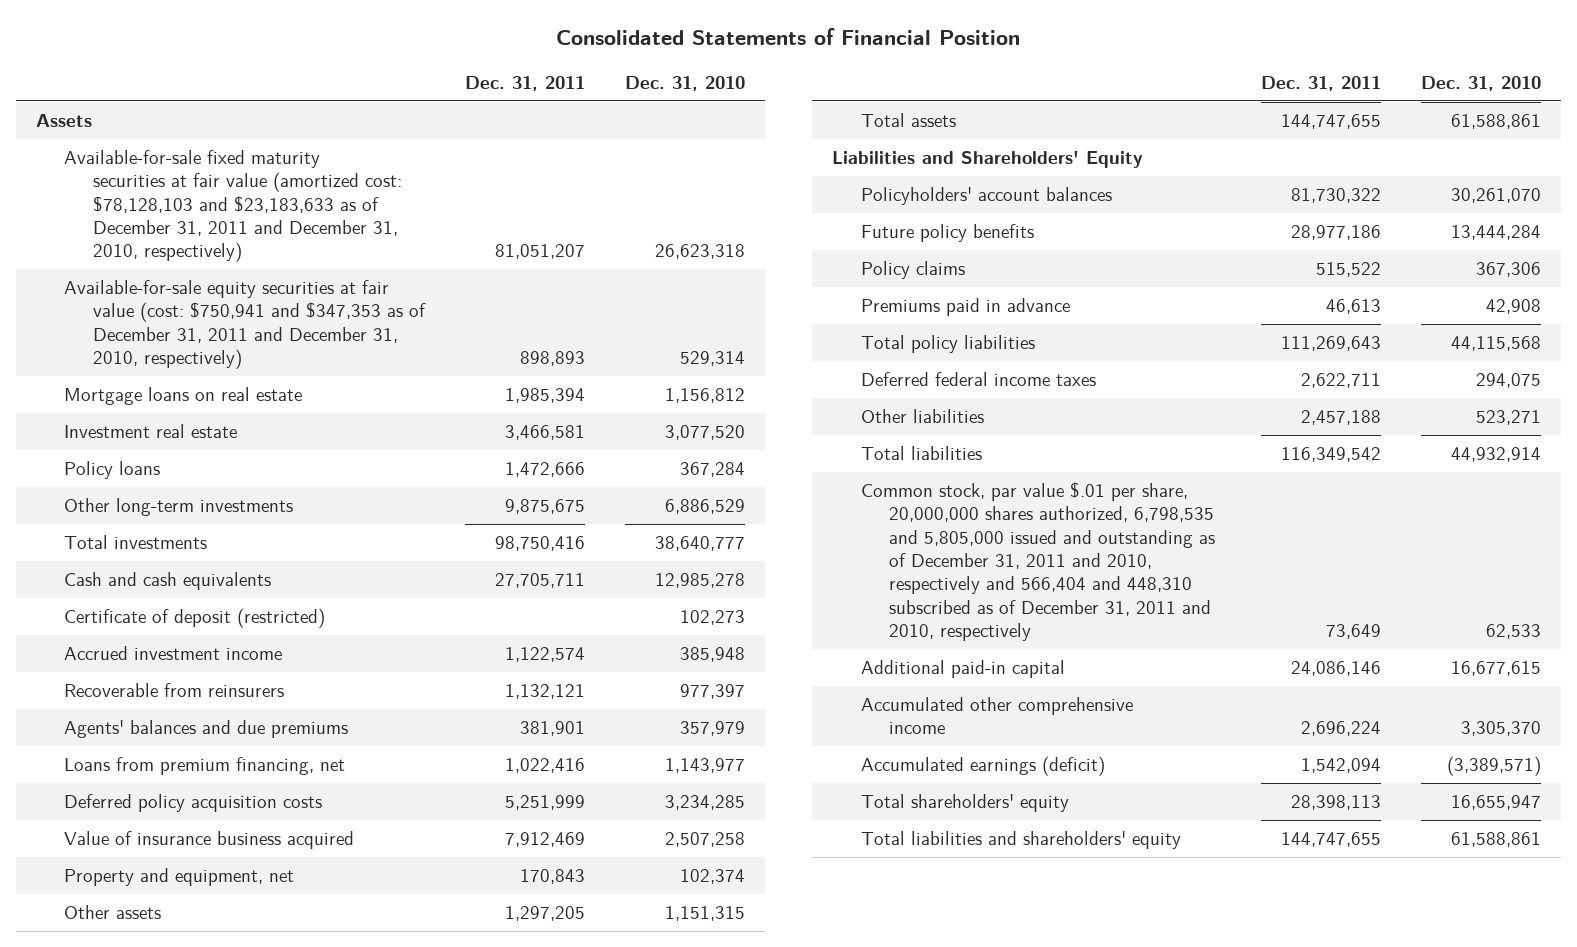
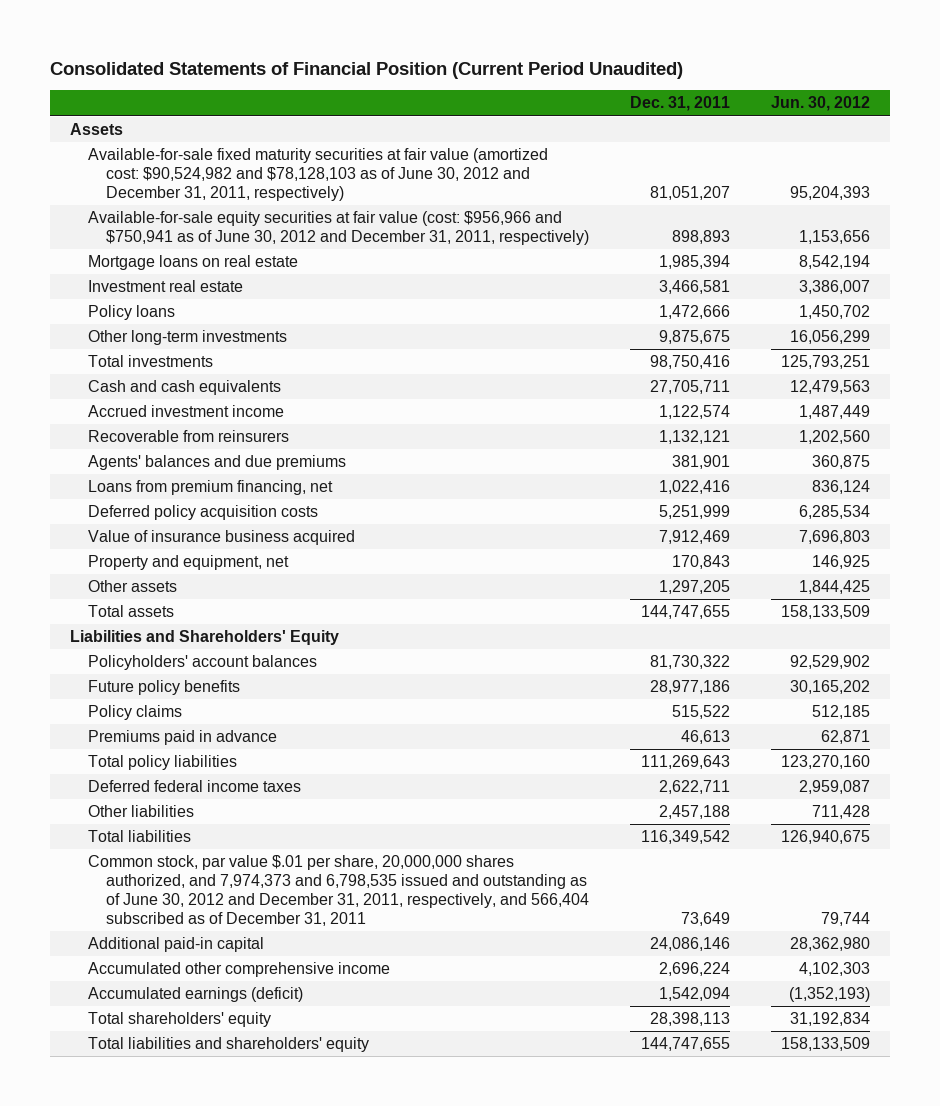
- Consolidated Statements of Financial Position
+ Consolidated Statements of Financial Position (Current Period Unaudited)
- | Dec. 31, 2011 | Dec. 31, 2010
+ | Dec. 31, 2011 | Jun. 30, 2012
- Available-for-sale fixed maturity securities at fair value (amortized cost: $78,128,103 and $23,183,633 as of December 31, 2011 and December 31, 2010, respectively) | 81,051,207 | 26,623,318
- Available-for-sale equity securities at fair value (cost: $750,941 and $347,353 as of December 31, 2011 and December 31, 2010, respectively) | 898,893 | 529,314
+ Available-for-sale fixed maturity securities at fair value (amortized cost: $90,524,982 and $78,128,103 as of June 30, 2012 and December 31, 2011, respectively) | 81,051,207 | 95,204,393
+ Available-for-sale equity securities at fair value (cost: $956,966 and $750,941 as of June 30, 2012 and December 31, 2011, respectively) | 898,893 | 1,153,656
- Certificate of deposit (restricted) | | 102,273
- Common stock, par value $.01 per share, 20,000,000 shares authorized, 6,798,535 and 5,805,000 issued and outstanding as of December 31, 2011 and 2010, respectively and 566,404 and 448,310 subscribed as of December 31, 2011 and 2010, respectively | 73,649 | 62,533
+ Common stock, par value $.01 per share, 20,000,000 shares authorized, and 7,974,373 and 6,798,535 issued and outstanding as of June 30, 2012 and December 31, 2011, respectively, and 566,404 subscribed as of December 31, 2011 | 73,649 | 79,744

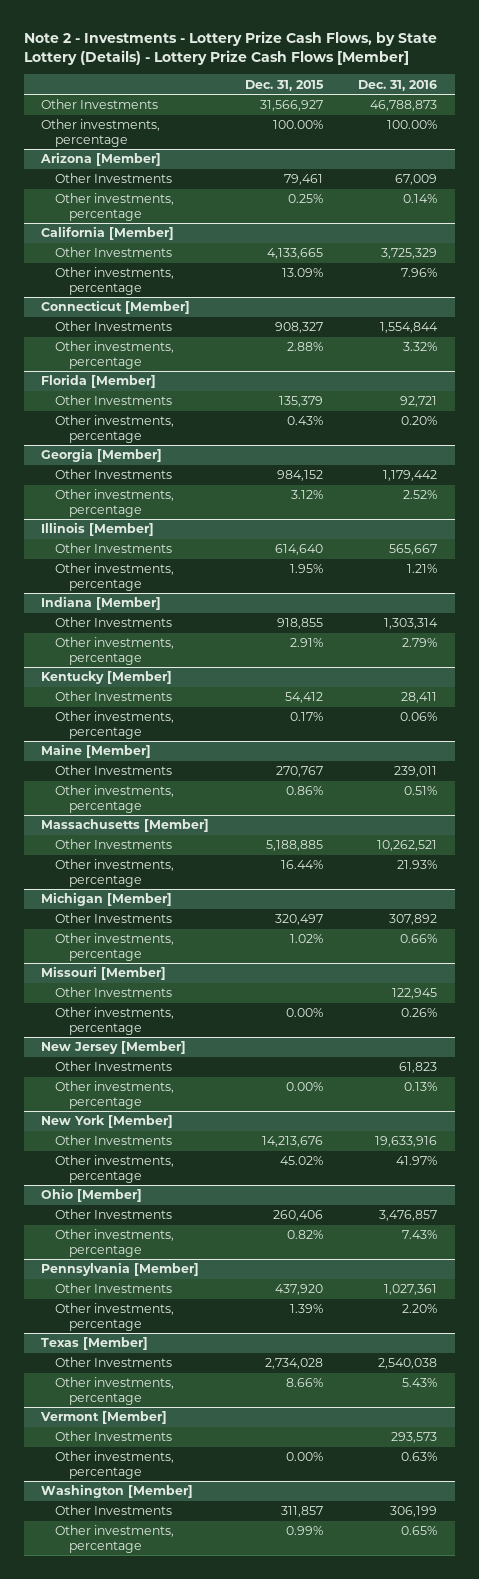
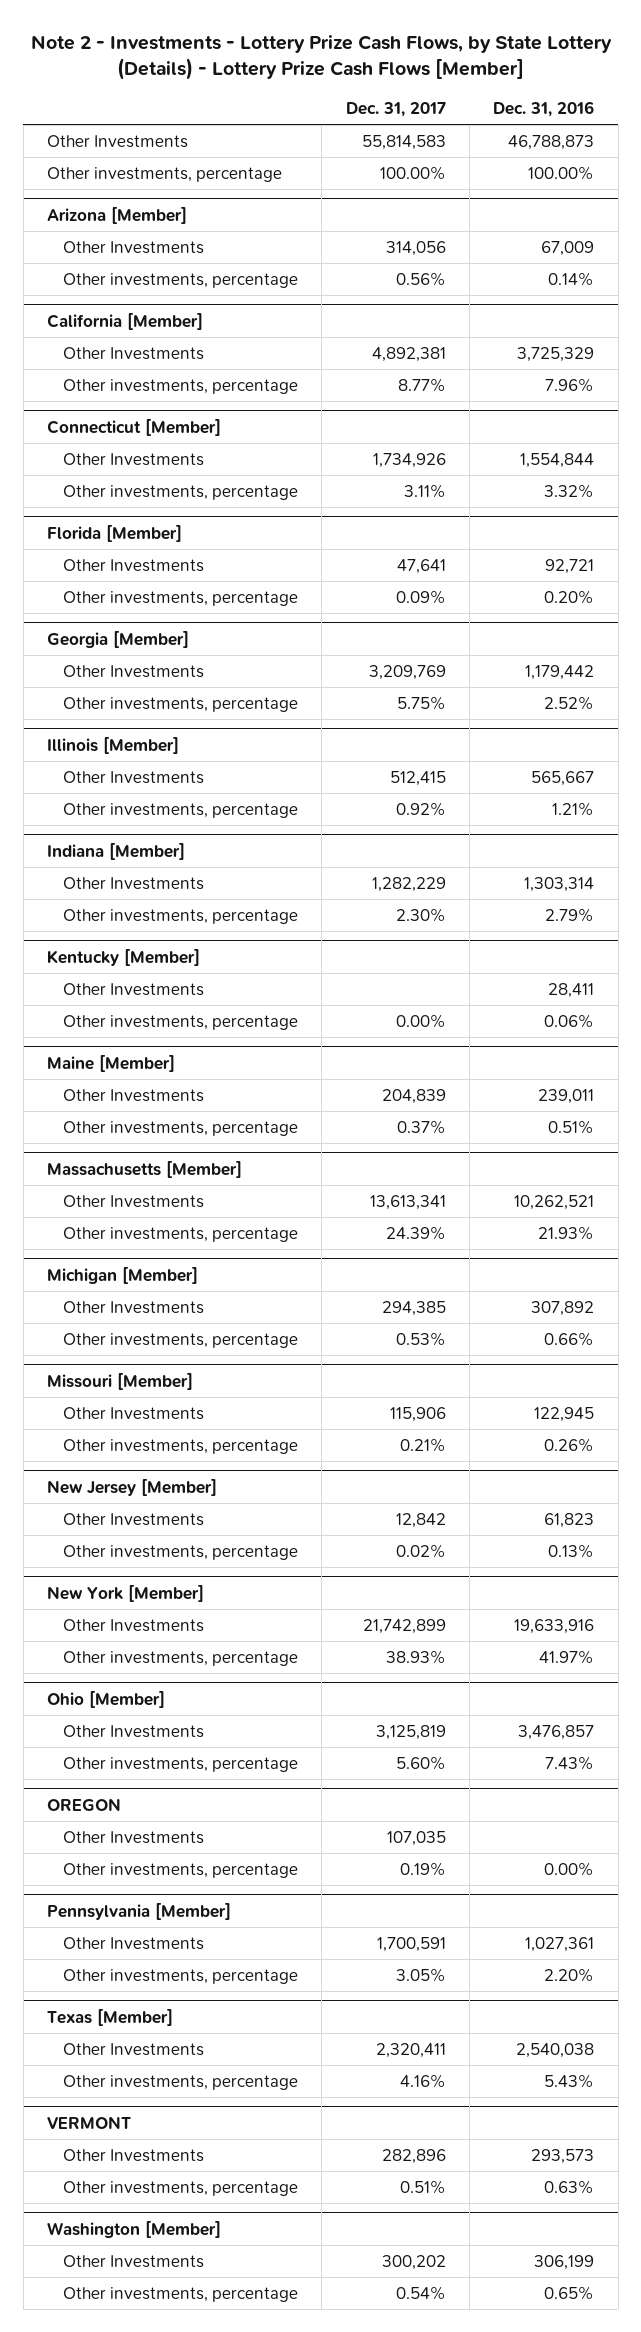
- | Dec. 31, 2015 | Dec. 31, 2016
+ | Dec. 31, 2017 | Dec. 31, 2016
+ OREGON
+ Other Investments | 107,035 |
+ Other investments, percentage | 0.19% | 0.00%
- Vermont [Member]
+ VERMONT

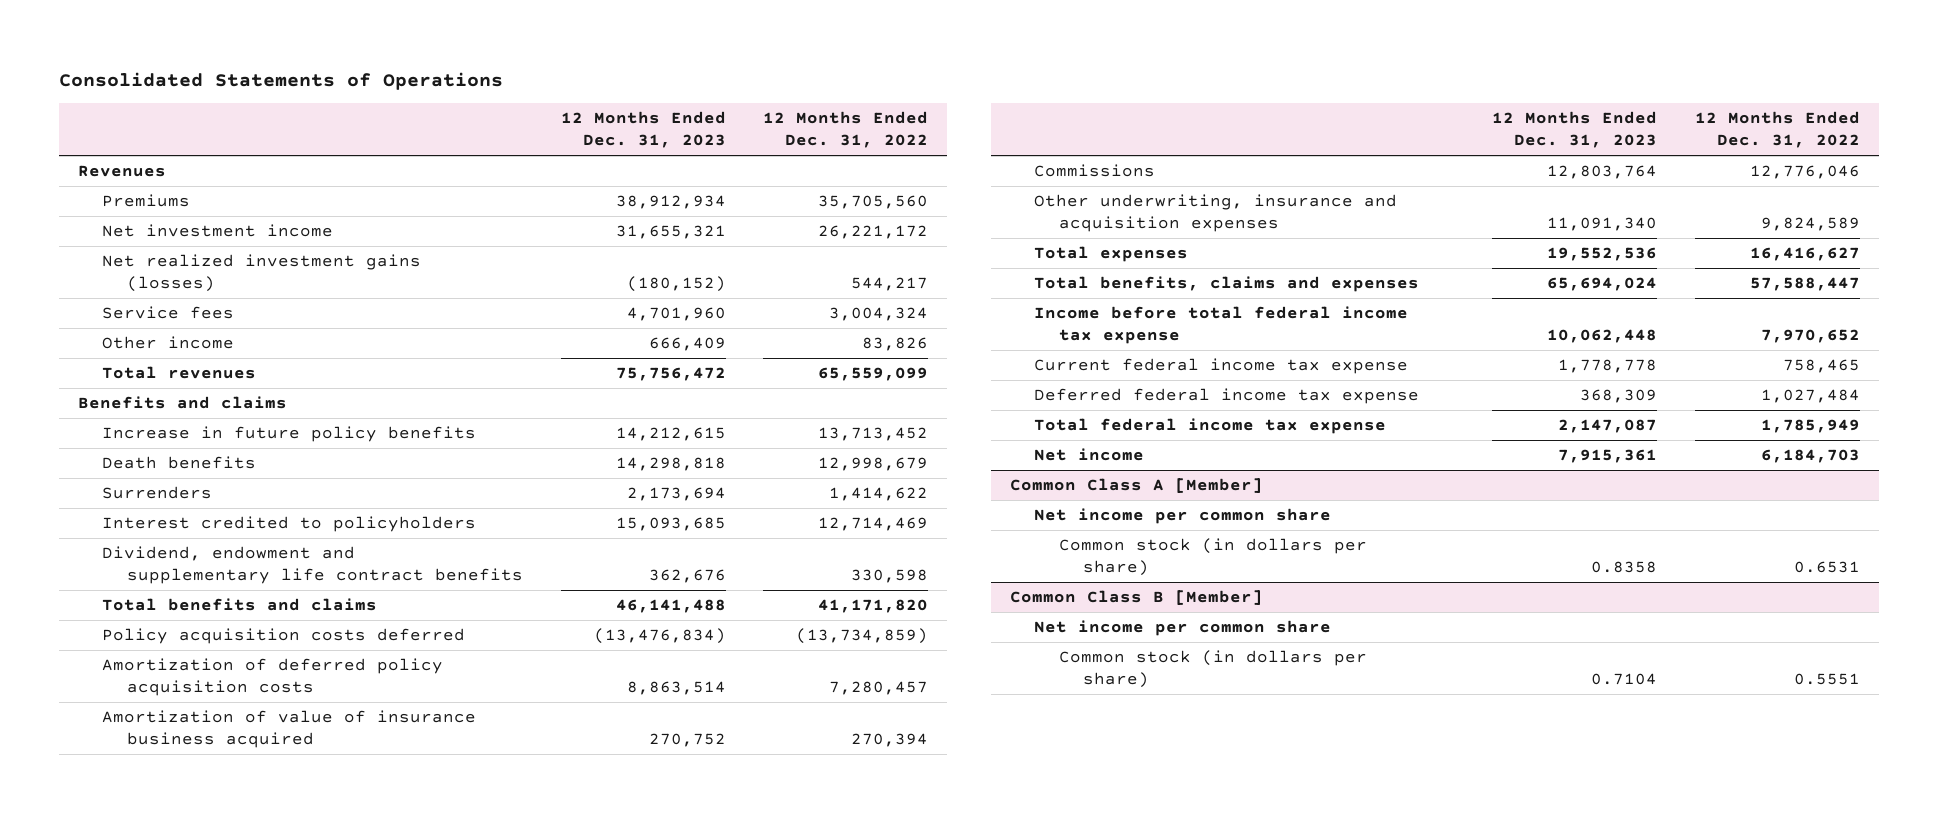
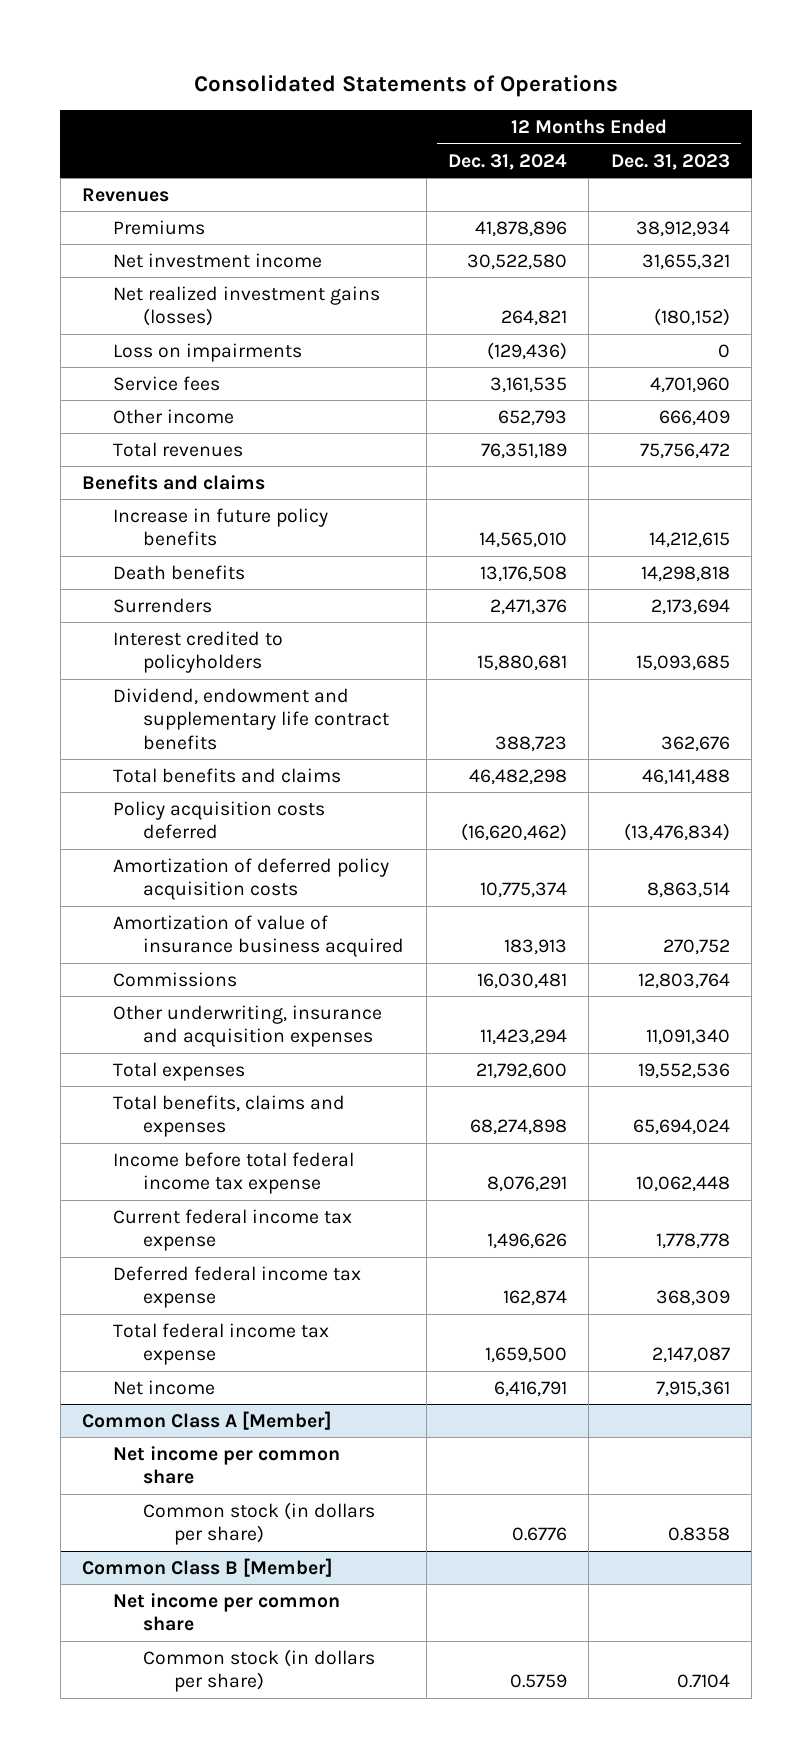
- | 12 Months Ended Dec. 31, 2023 | 12 Months Ended Dec. 31, 2022
+ | 12 Months Ended Dec. 31, 2024 | 12 Months Ended Dec. 31, 2023
+ Loss on impairments | (129,436) | 0

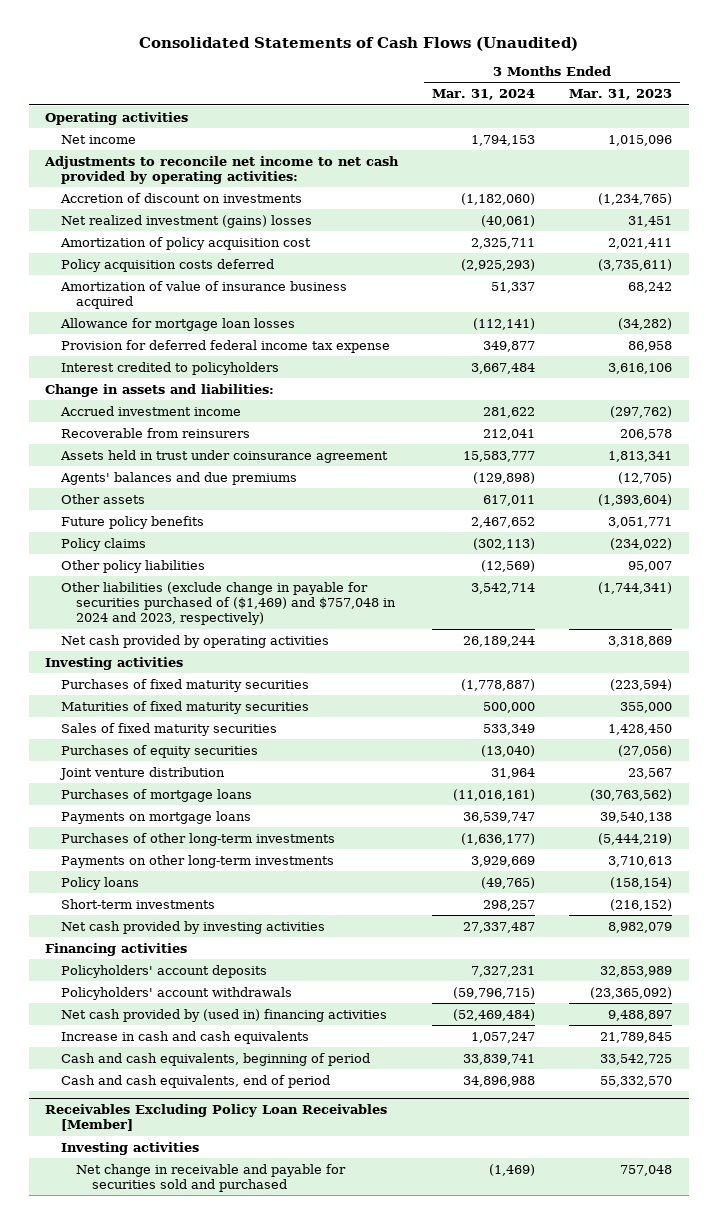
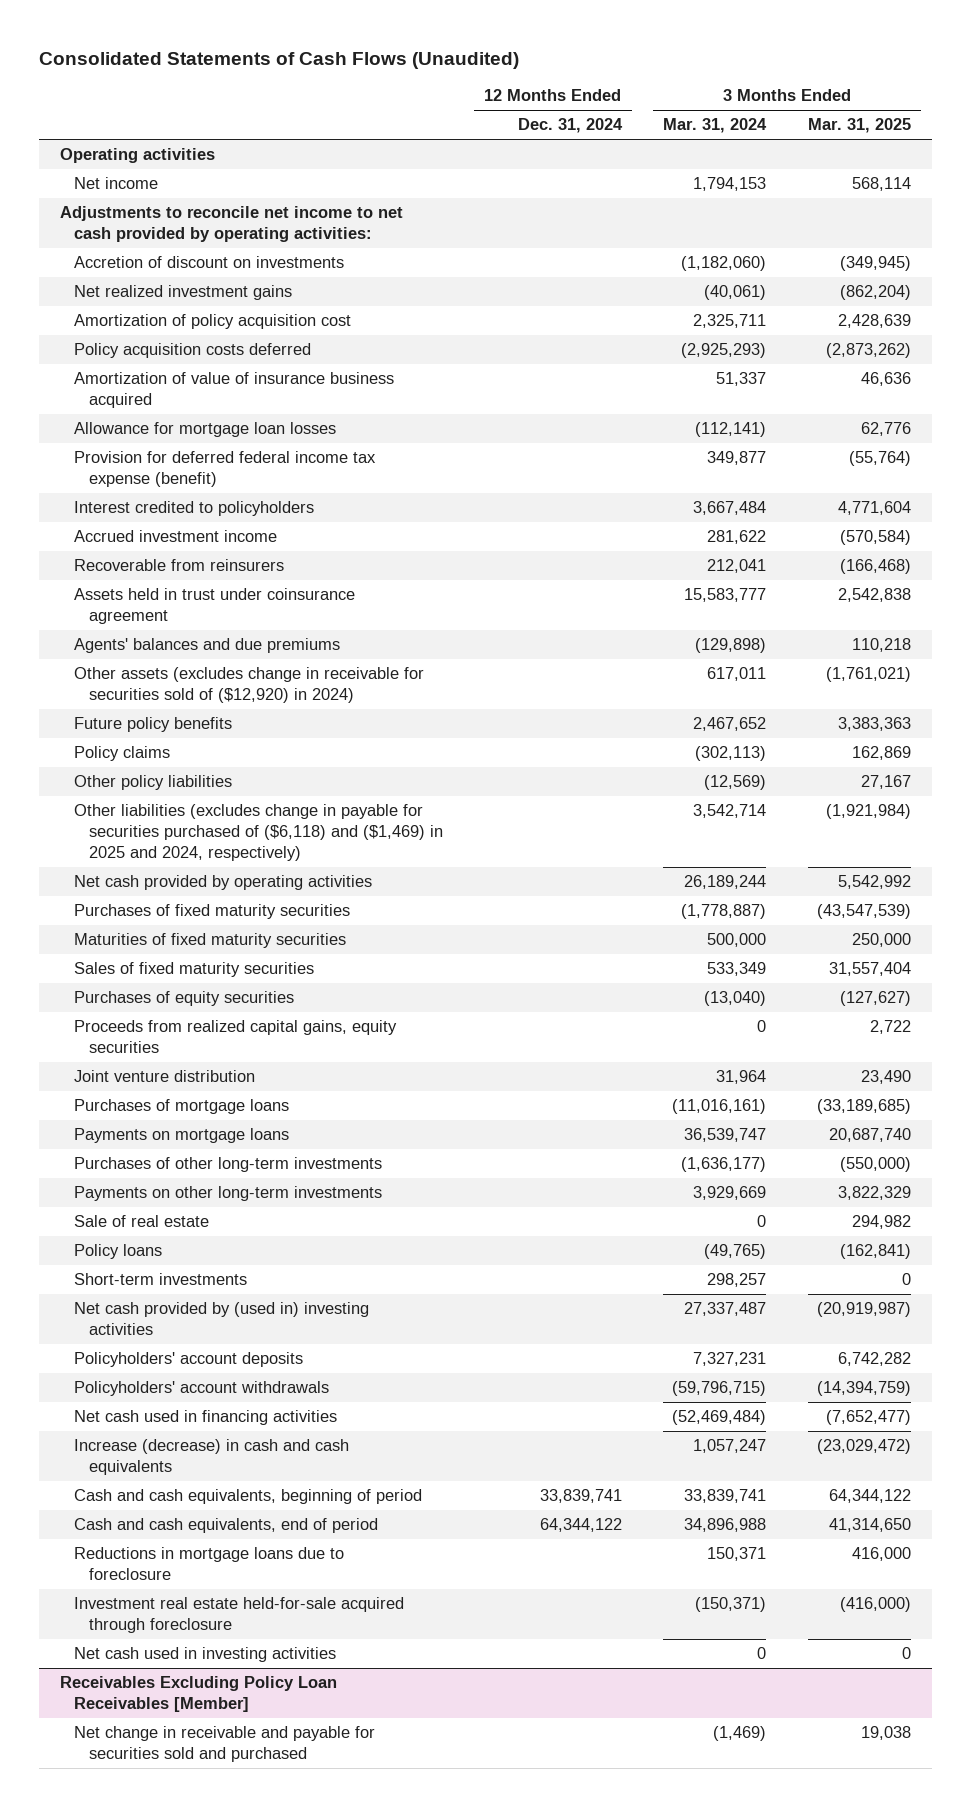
- | 3 Months Ended Mar. 31, 2024 | 3 Months Ended Mar. 31, 2023
+ | 12 Months Ended Dec. 31, 2024 | 3 Months Ended Mar. 31, 2024 | 3 Months Ended Mar. 31, 2025
- Net realized investment (gains) losses | (40,061) | 31,451
+ Net realized investment gains | | (40,061) | (862,204)
- Provision for deferred federal income tax expense | 349,877 | 86,958
+ Provision for deferred federal income tax expense (benefit) | | 349,877 | (55,764)
- Change in assets and liabilities:
- Other assets | 617,011 | (1,393,604)
+ Other assets (excludes change in receivable for securities sold of ($12,920) in 2024) | | 617,011 | (1,761,021)
- Other liabilities (exclude change in payable for securities purchased of ($1,469) and $757,048 in 2024 and 2023, respectively) | 3,542,714 | (1,744,341)
+ Other liabilities (excludes change in payable for securities purchased of ($6,118) and ($1,469) in 2025 and 2024, respectively) | | 3,542,714 | (1,921,984)
- Investing activities
+ Proceeds from realized capital gains, equity securities | | 0 | 2,722
+ Sale of real estate | | 0 | 294,982
- Net cash provided by investing activities | 27,337,487 | 8,982,079
- Financing activities
+ Net cash provided by (used in) investing activities | | 27,337,487 | (20,919,987)
- Net cash provided by (used in) financing activities | (52,469,484) | 9,488,897
- Increase in cash and cash equivalents | 1,057,247 | 21,789,845
+ Net cash used in financing activities | | (52,469,484) | (7,652,477)
+ Increase (decrease) in cash and cash equivalents | | 1,057,247 | (23,029,472)
+ Reductions in mortgage loans due to foreclosure | | 150,371 | 416,000
+ Investment real estate held-for-sale acquired through foreclosure | | (150,371) | (416,000)
+ Net cash used in investing activities | | 0 | 0
@ Receivables Excluding Policy Loan Receivables [Member]
- Investing activities

